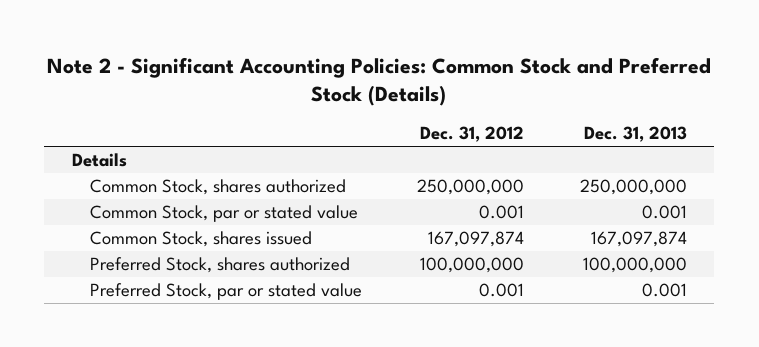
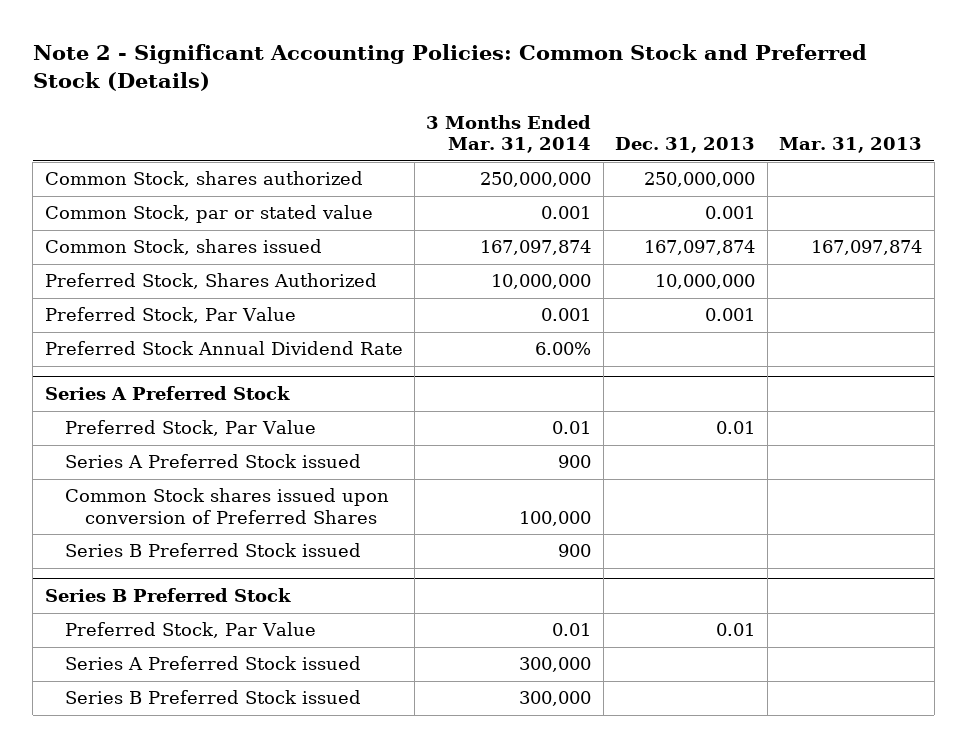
- | Dec. 31, 2012 | Dec. 31, 2013
+ | 3 Months Ended Mar. 31, 2014 | Dec. 31, 2013 | Mar. 31, 2013
- Details
- Preferred Stock, shares authorized | 100,000,000 | 100,000,000
- Preferred Stock, par or stated value | 0.001 | 0.001
+ Preferred Stock, Shares Authorized | 10,000,000 | 10,000,000 |
+ Preferred Stock, Par Value | 0.001 | 0.001 |
+ Preferred Stock Annual Dividend Rate | 6.00% | |
+ Series A Preferred Stock
+ Preferred Stock, Par Value | 0.01 | 0.01 |
+ Series A Preferred Stock issued | 900 | |
+ Common Stock shares issued upon conversion of Preferred Shares | 100,000 | |
+ Series B Preferred Stock issued | 900 | |
+ Series B Preferred Stock
+ Preferred Stock, Par Value | 0.01 | 0.01 |
+ Series A Preferred Stock issued | 300,000 | |
+ Series B Preferred Stock issued | 300,000 | |

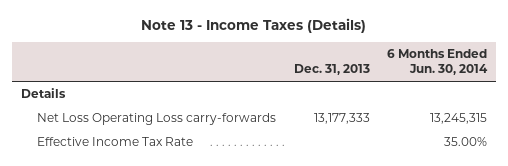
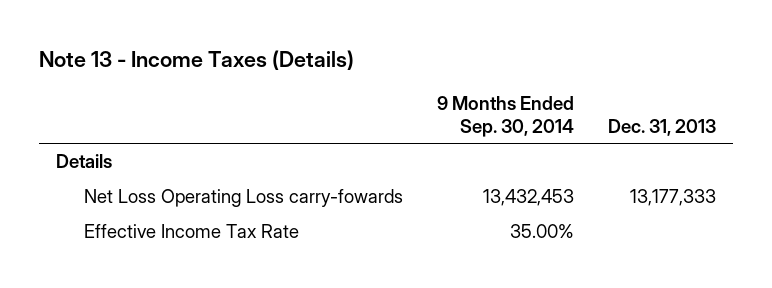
- | Dec. 31, 2013 | 6 Months Ended Jun. 30, 2014
+ | 9 Months Ended Sep. 30, 2014 | Dec. 31, 2013
- Net Loss Operating Loss carry-forwards | 13,177,333 | 13,245,315
+ Net Loss Operating Loss carry-fowards | 13,432,453 | 13,177,333

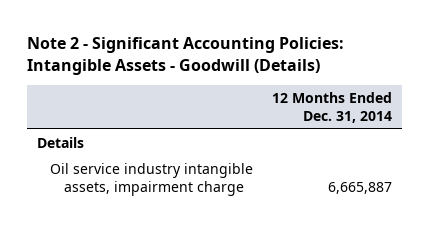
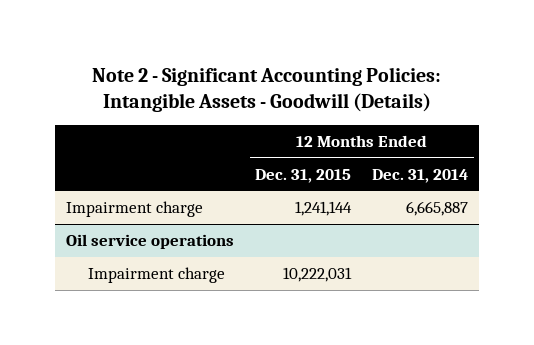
- | 12 Months Ended Dec. 31, 2014
+ | 12 Months Ended Dec. 31, 2015 | 12 Months Ended Dec. 31, 2014
- Details
- Oil service industry intangible assets, impairment charge | 6,665,887
+ Impairment charge | 1,241,144 | 6,665,887
+ Oil service operations
+ Impairment charge | 10,222,031 |

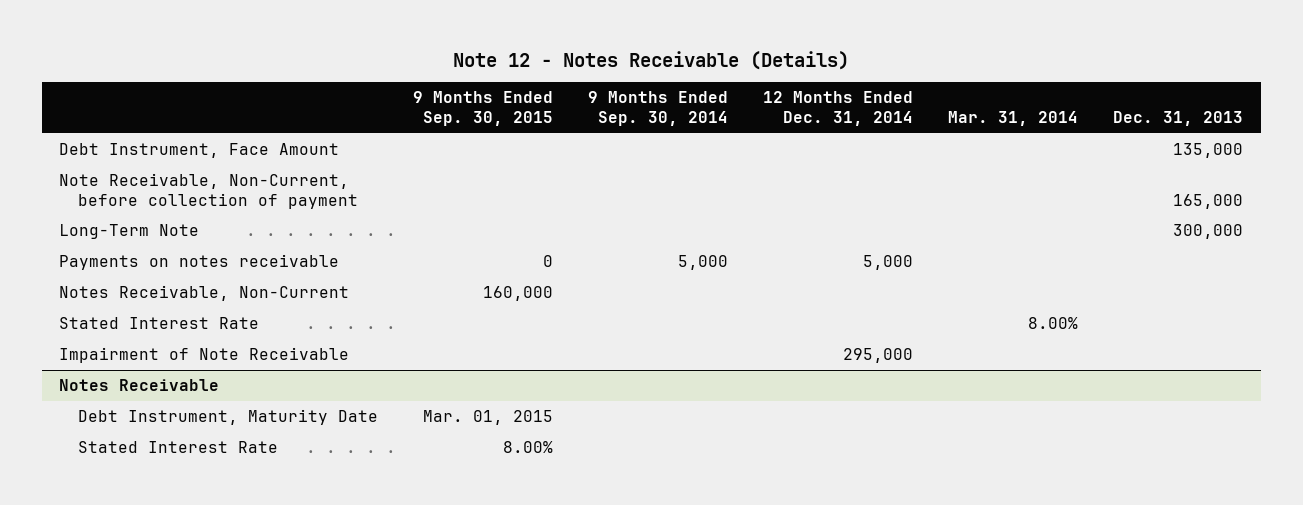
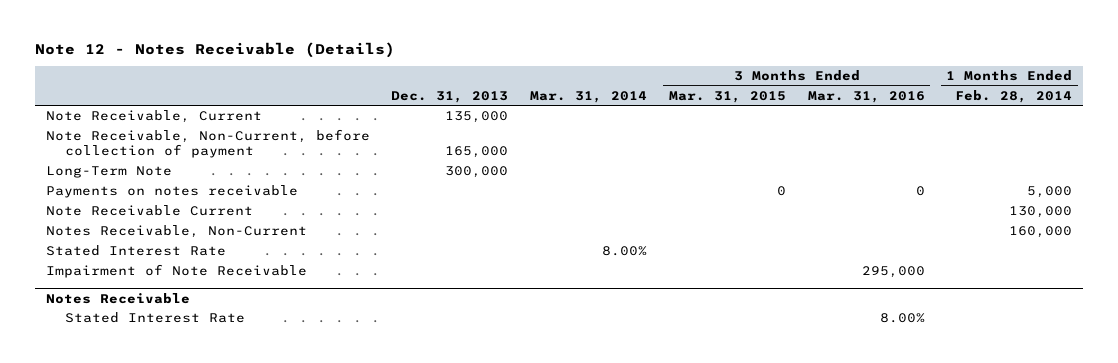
- | 9 Months Ended Sep. 30, 2015 | 9 Months Ended Sep. 30, 2014 | 12 Months Ended Dec. 31, 2014 | Mar. 31, 2014 | Dec. 31, 2013
+ | Dec. 31, 2013 | Mar. 31, 2014 | 3 Months Ended Mar. 31, 2015 | 3 Months Ended Mar. 31, 2016 | 1 Months Ended Feb. 28, 2014
- Debt Instrument, Face Amount | | | | | 135,000
+ Note Receivable, Current | 135,000 | | | |
+ Note Receivable Current | | | | | 130,000
@ Notes Receivable
- Debt Instrument, Maturity Date | Mar. 01, 2015 | | | |

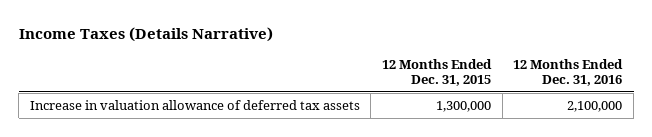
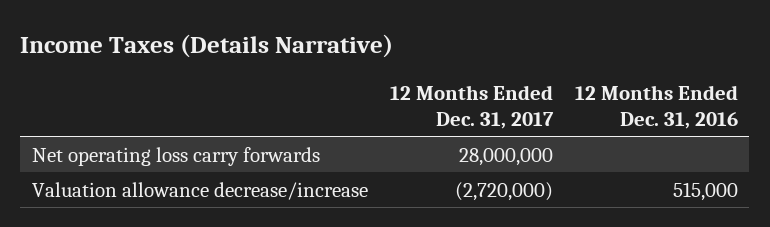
- | 12 Months Ended Dec. 31, 2015 | 12 Months Ended Dec. 31, 2016
+ | 12 Months Ended Dec. 31, 2017 | 12 Months Ended Dec. 31, 2016
- Increase in valuation allowance of deferred tax assets | 1,300,000 | 2,100,000
+ Net operating loss carry forwards | 28,000,000 |
+ Valuation allowance decrease/increase | (2,720,000) | 515,000

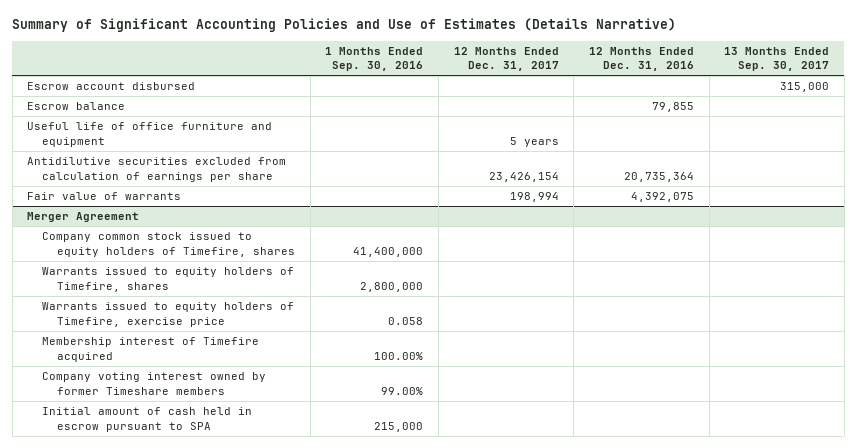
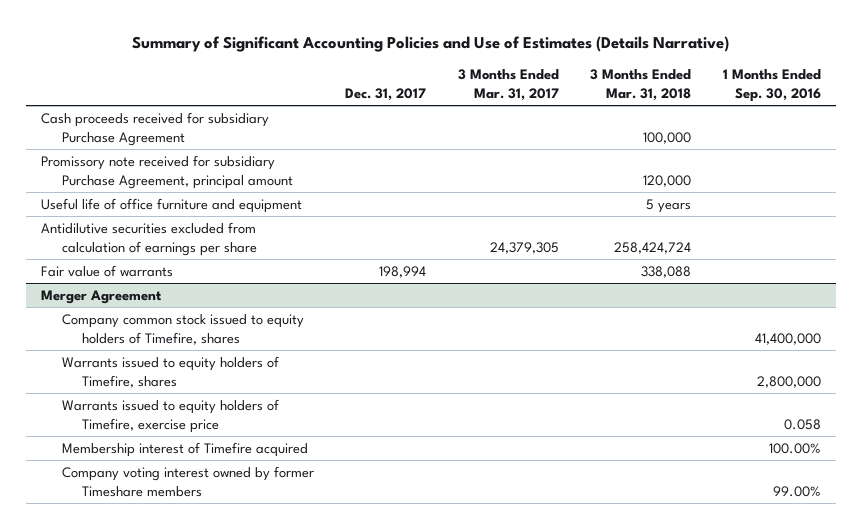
- | 1 Months Ended Sep. 30, 2016 | 12 Months Ended Dec. 31, 2017 | 12 Months Ended Dec. 31, 2016 | 13 Months Ended Sep. 30, 2017
+ | Dec. 31, 2017 | 3 Months Ended Mar. 31, 2017 | 3 Months Ended Mar. 31, 2018 | 1 Months Ended Sep. 30, 2016
- Escrow account disbursed | | | | 315,000
- Escrow balance | | | 79,855 |
+ Cash proceeds received for subsidiary Purchase Agreement | | | 100,000 |
+ Promissory note received for subsidiary Purchase Agreement, principal amount | | | 120,000 |
@ Merger Agreement
- Initial amount of cash held in escrow pursuant to SPA | 215,000 | | |

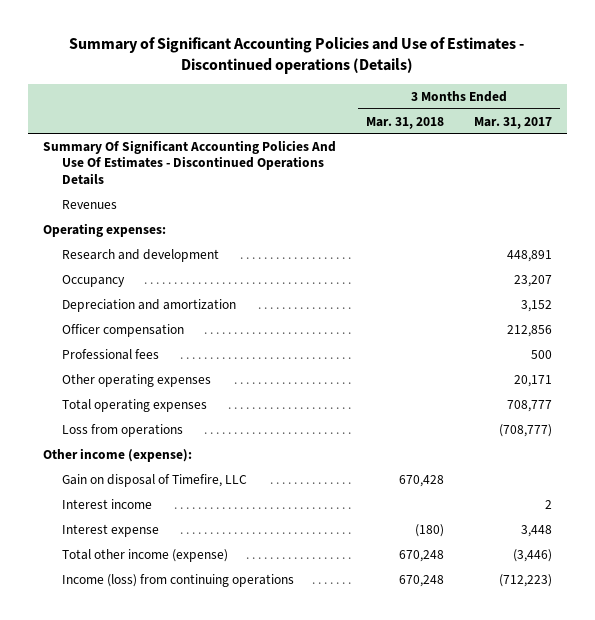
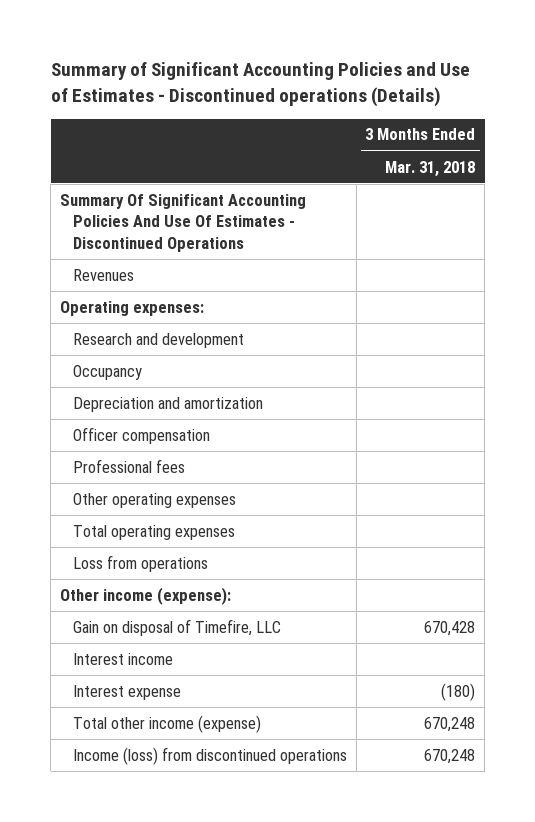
- | 3 Months Ended Mar. 31, 2018 | 3 Months Ended Mar. 31, 2017
+ | 3 Months Ended Mar. 31, 2018
- Summary Of Significant Accounting Policies And Use Of Estimates - Discontinued Operations Details
+ Summary Of Significant Accounting Policies And Use Of Estimates - Discontinued Operations
- Income (loss) from continuing operations | 670,248 | (712,223)
+ Income (loss) from discontinued operations | 670,248

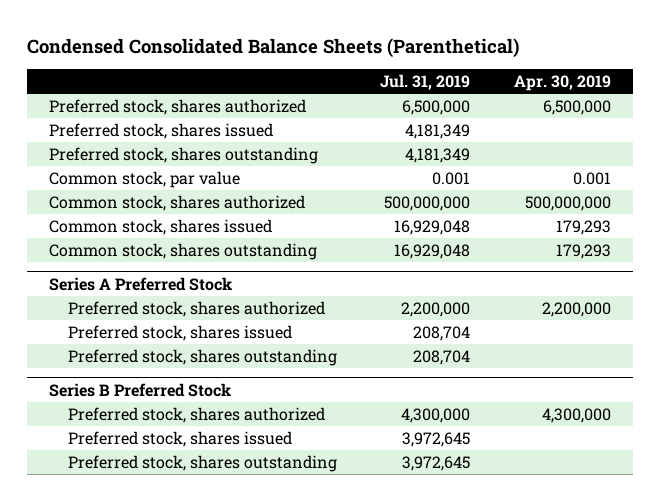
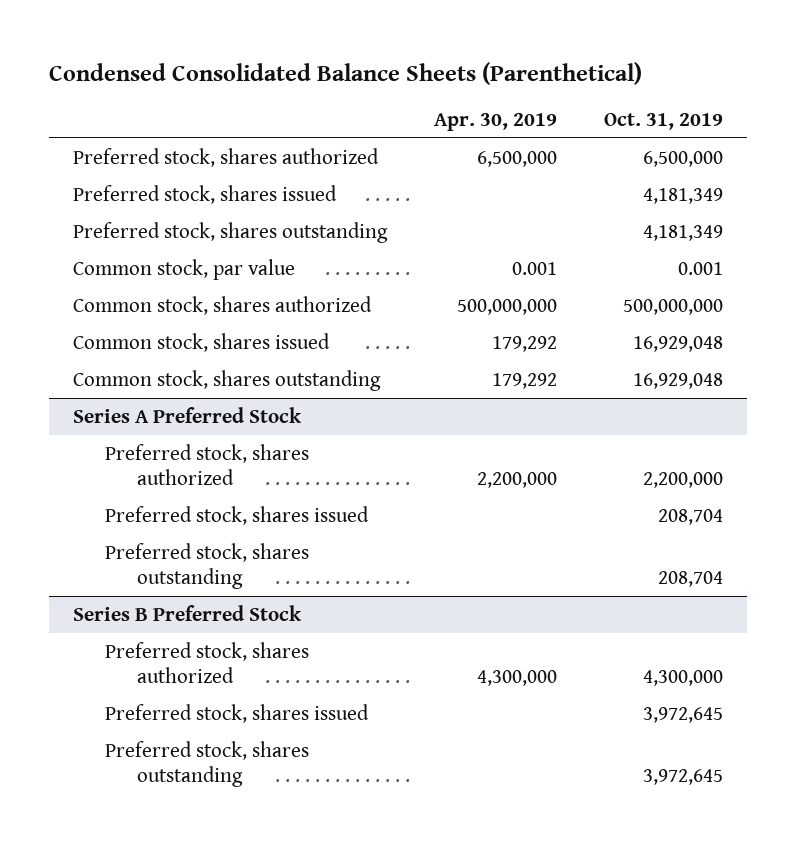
- | Jul. 31, 2019 | Apr. 30, 2019
+ | Apr. 30, 2019 | Oct. 31, 2019
- Common stock, shares issued | 16,929,048 | 179,293
- Common stock, shares outstanding | 16,929,048 | 179,293
+ Common stock, shares issued | 179,292 | 16,929,048
+ Common stock, shares outstanding | 179,292 | 16,929,048

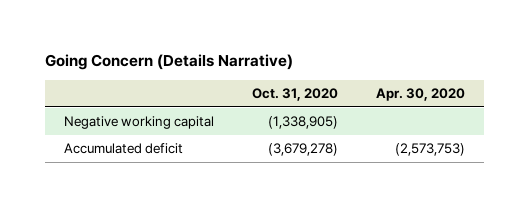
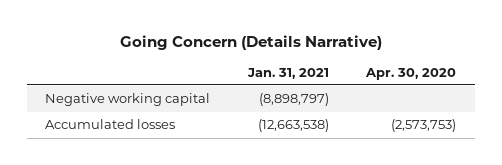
- | Oct. 31, 2020 | Apr. 30, 2020
+ | Jan. 31, 2021 | Apr. 30, 2020
- Accumulated deficit | (3,679,278) | (2,573,753)
+ Accumulated losses | (12,663,538) | (2,573,753)

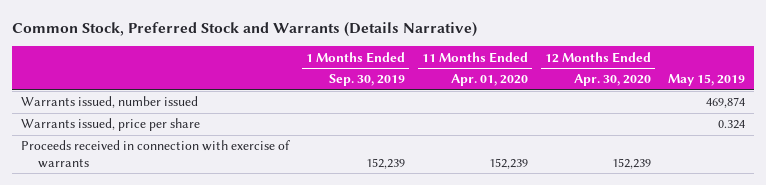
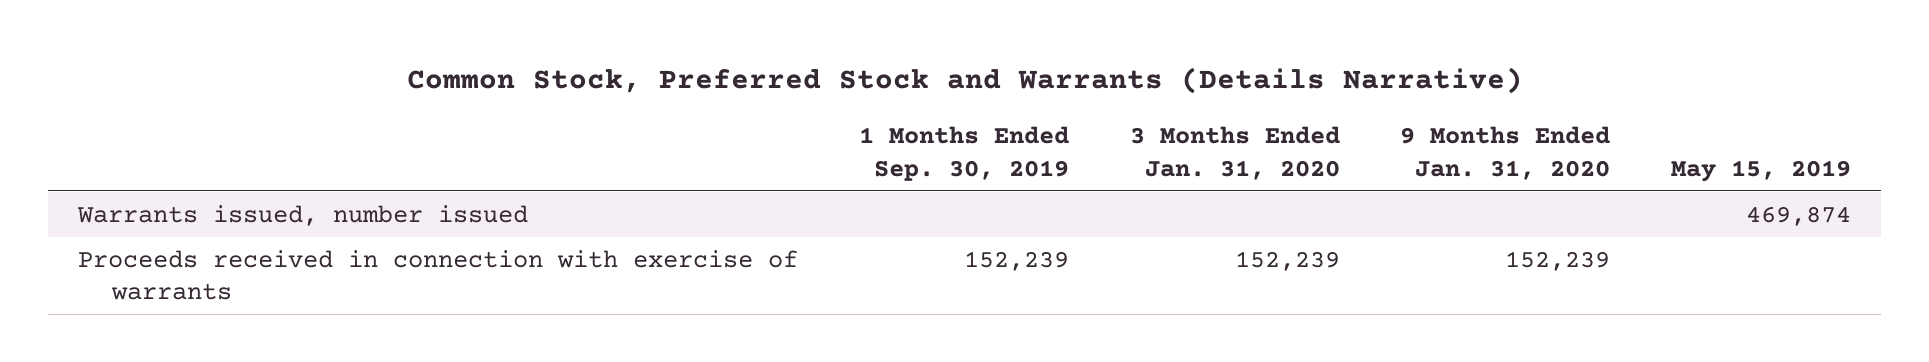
- | 1 Months Ended Sep. 30, 2019 | 11 Months Ended Apr. 01, 2020 | 12 Months Ended Apr. 30, 2020 | May 15, 2019
+ | 1 Months Ended Sep. 30, 2019 | 3 Months Ended Jan. 31, 2020 | 9 Months Ended Jan. 31, 2020 | May 15, 2019
- Warrants issued, price per share | | | | 0.324

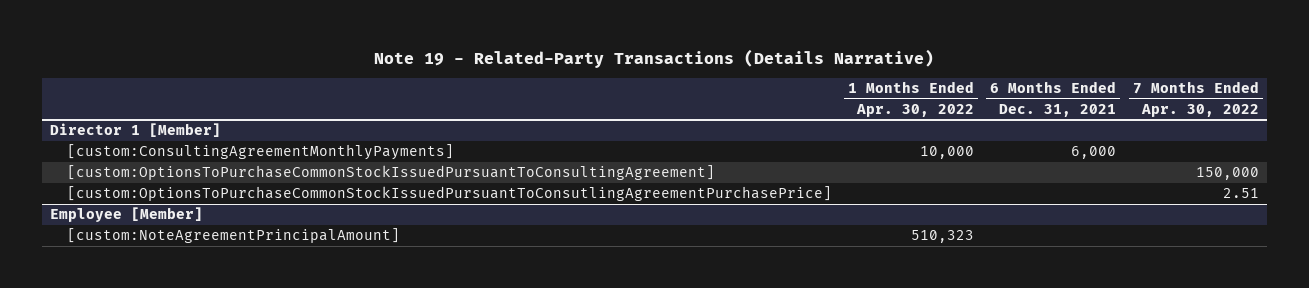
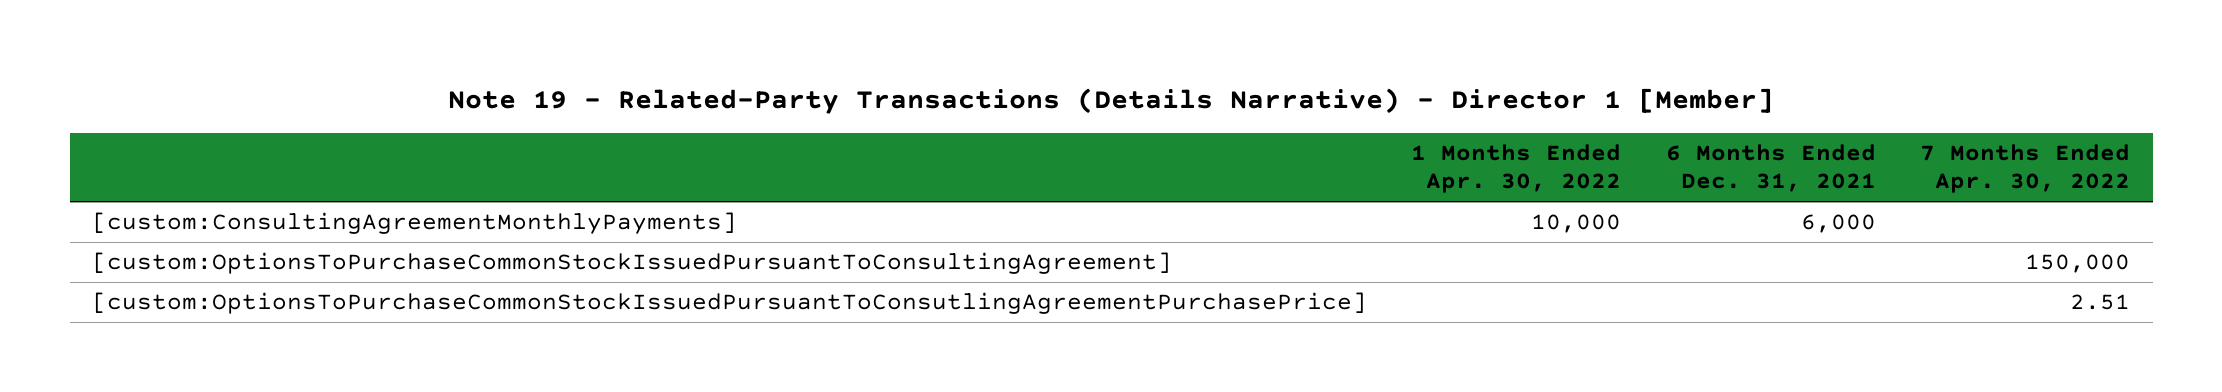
- Note 19 - Related-Party Transactions (Details Narrative)
+ Note 19 - Related-Party Transactions (Details Narrative) - Director 1 [Member]
- Director 1 [Member]
- Employee [Member]
- [custom:NoteAgreementPrincipalAmount] | 510,323 | |

